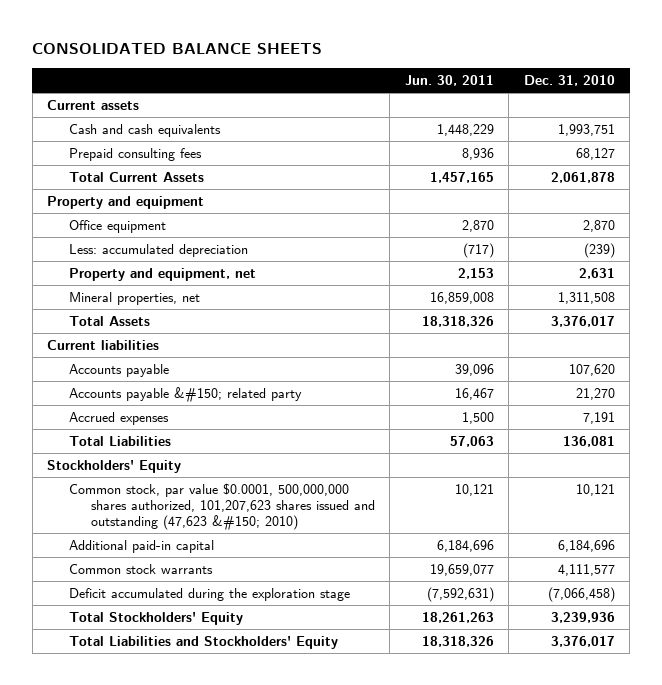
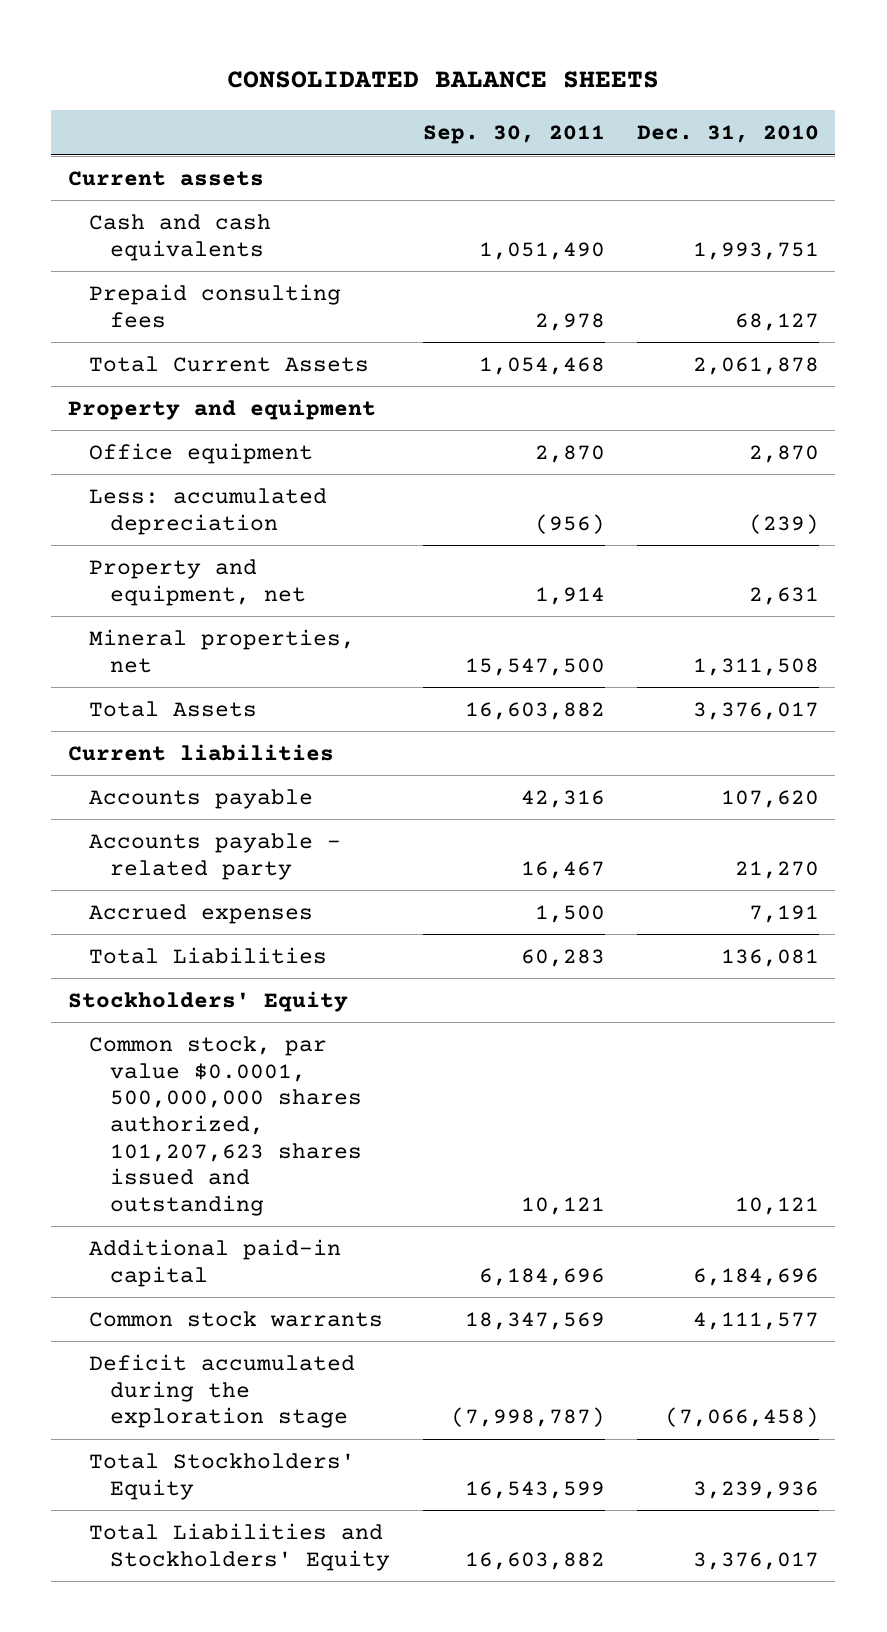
- | Jun. 30, 2011 | Dec. 31, 2010
+ | Sep. 30, 2011 | Dec. 31, 2010
- Accounts payable &#150; related party | 16,467 | 21,270
+ Accounts payable - related party | 16,467 | 21,270
- Common stock, par value $0.0001, 500,000,000 shares authorized, 101,207,623 shares issued and outstanding (47,623 &#150; 2010) | 10,121 | 10,121
+ Common stock, par value $0.0001, 500,000,000 shares authorized, 101,207,623 shares issued and outstanding | 10,121 | 10,121

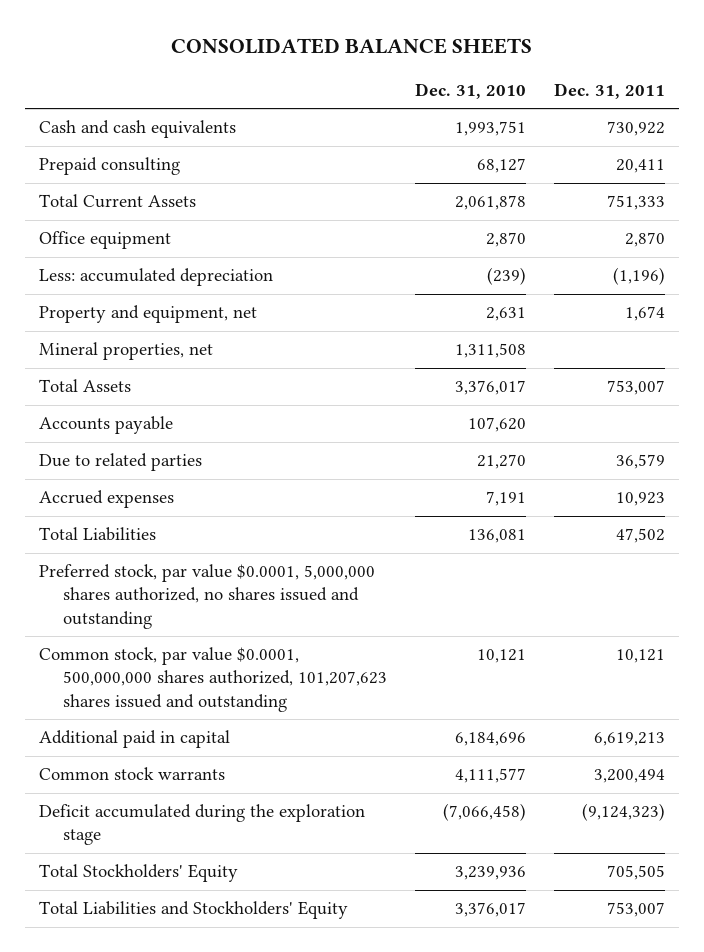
- | Sep. 30, 2011 | Dec. 31, 2010
+ | Dec. 31, 2010 | Dec. 31, 2011
- Current assets
- Prepaid consulting fees | 2,978 | 68,127
+ Prepaid consulting | 68,127 | 20,411
- Property and equipment
- Current liabilities
- Accounts payable - related party | 16,467 | 21,270
+ Due to related parties | 21,270 | 36,579
- Stockholders' Equity
+ Preferred stock, par value $0.0001, 5,000,000 shares authorized, no shares issued and outstanding
- Additional paid-in capital | 6,184,696 | 6,184,696
+ Additional paid in capital | 6,184,696 | 6,619,213

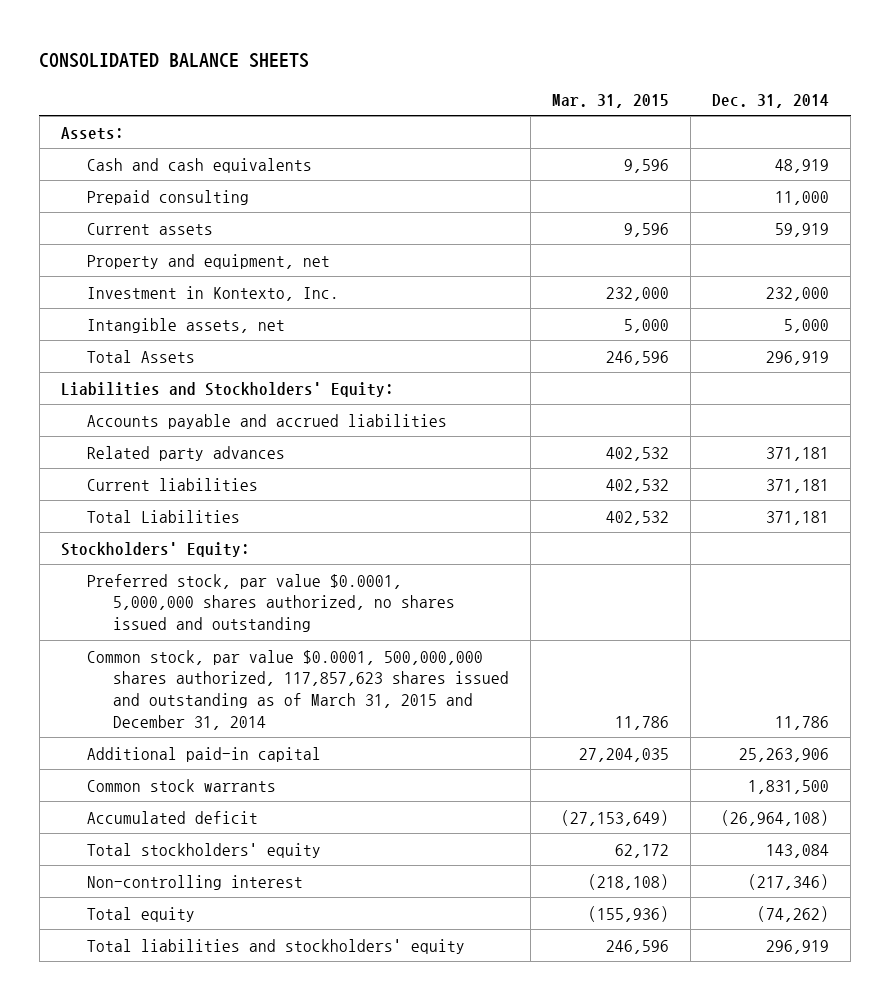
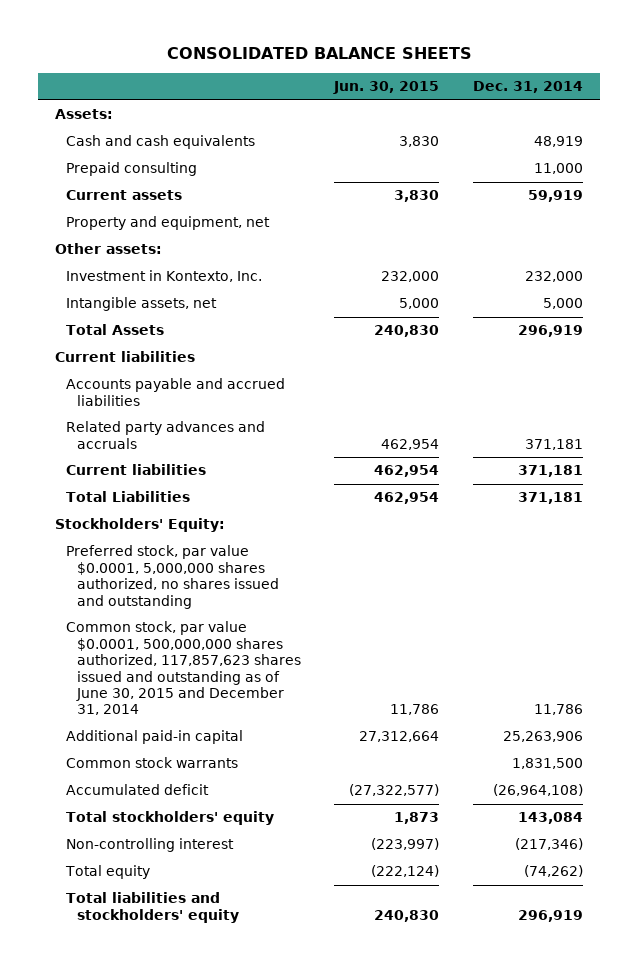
- | Mar. 31, 2015 | Dec. 31, 2014
+ | Jun. 30, 2015 | Dec. 31, 2014
+ Other assets:
- Liabilities and Stockholders' Equity:
+ Current liabilities
- Related party advances | 402,532 | 371,181
+ Related party advances and accruals | 462,954 | 371,181
- Common stock, par value $0.0001, 500,000,000 shares authorized, 117,857,623 shares issued and outstanding as of March 31, 2015 and December 31, 2014 | 11,786 | 11,786
+ Common stock, par value $0.0001, 500,000,000 shares authorized, 117,857,623 shares issued and outstanding as of June 30, 2015 and December 31, 2014 | 11,786 | 11,786

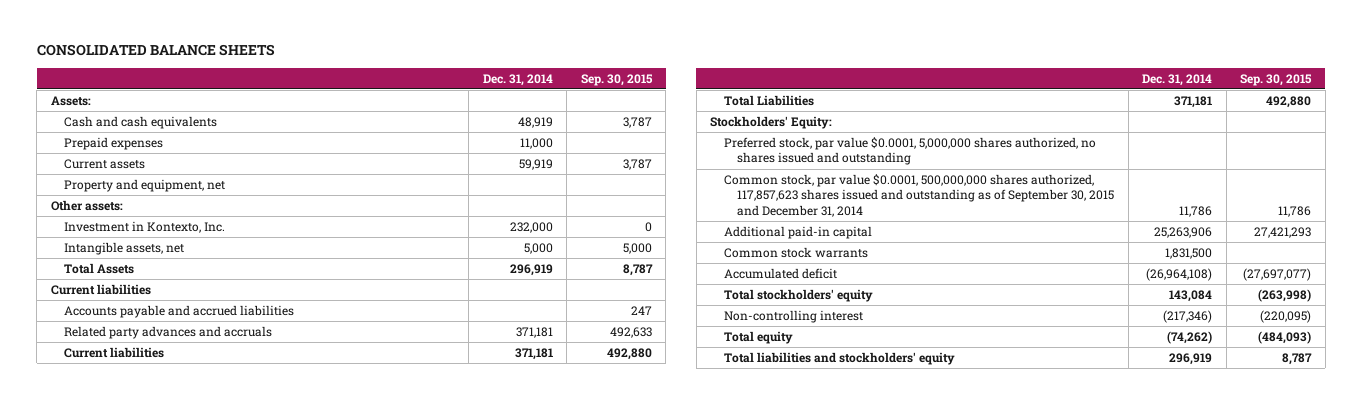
- | Jun. 30, 2015 | Dec. 31, 2014
+ | Dec. 31, 2014 | Sep. 30, 2015
- Prepaid consulting | | 11,000
+ Prepaid expenses | 11,000 |
- Common stock, par value $0.0001, 500,000,000 shares authorized, 117,857,623 shares issued and outstanding as of June 30, 2015 and December 31, 2014 | 11,786 | 11,786
+ Common stock, par value $0.0001, 500,000,000 shares authorized, 117,857,623 shares issued and outstanding as of September 30, 2015 and December 31, 2014 | 11,786 | 11,786

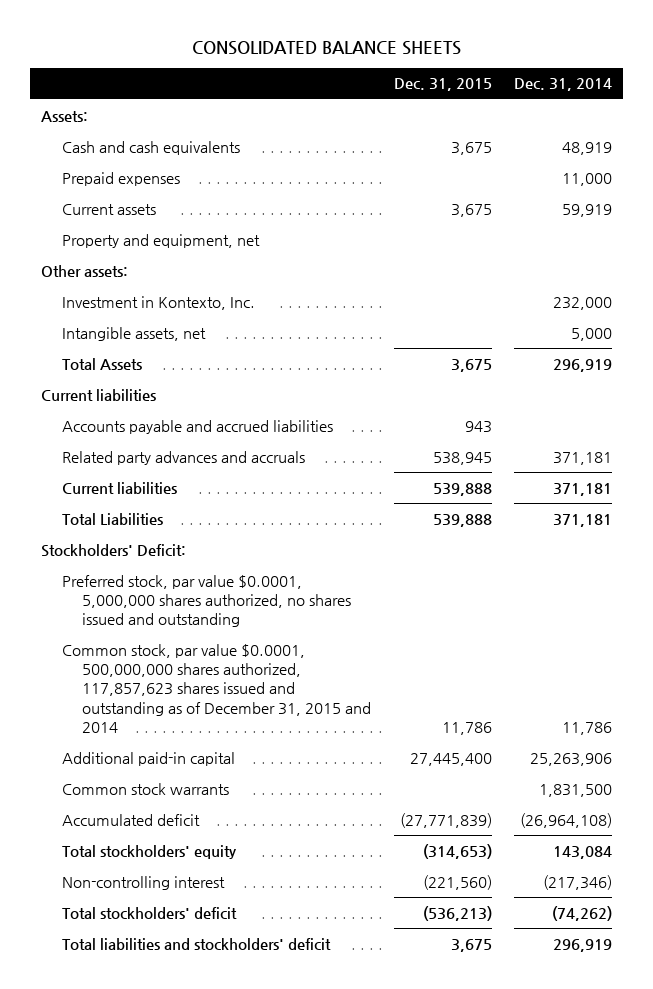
- | Dec. 31, 2014 | Sep. 30, 2015
+ | Dec. 31, 2015 | Dec. 31, 2014
- Stockholders' Equity:
+ Stockholders' Deficit:
- Common stock, par value $0.0001, 500,000,000 shares authorized, 117,857,623 shares issued and outstanding as of September 30, 2015 and December 31, 2014 | 11,786 | 11,786
+ Common stock, par value $0.0001, 500,000,000 shares authorized, 117,857,623 shares issued and outstanding as of December 31, 2015 and 2014 | 11,786 | 11,786
- Total equity | (74,262) | (484,093)
- Total liabilities and stockholders' equity | 296,919 | 8,787
+ Total stockholders' deficit | (536,213) | (74,262)
+ Total liabilities and stockholders' deficit | 3,675 | 296,919

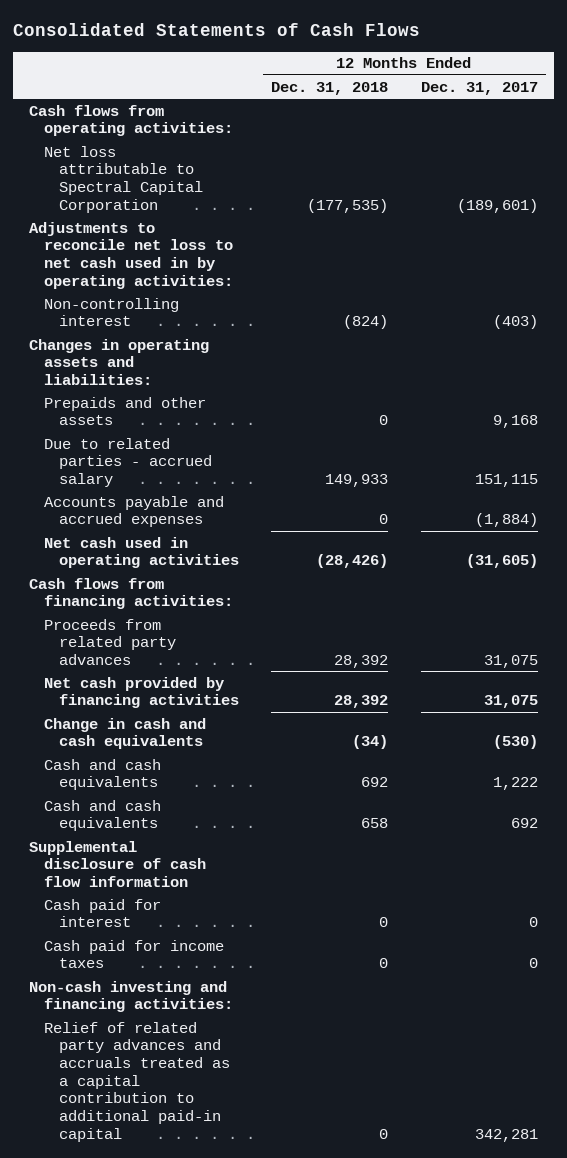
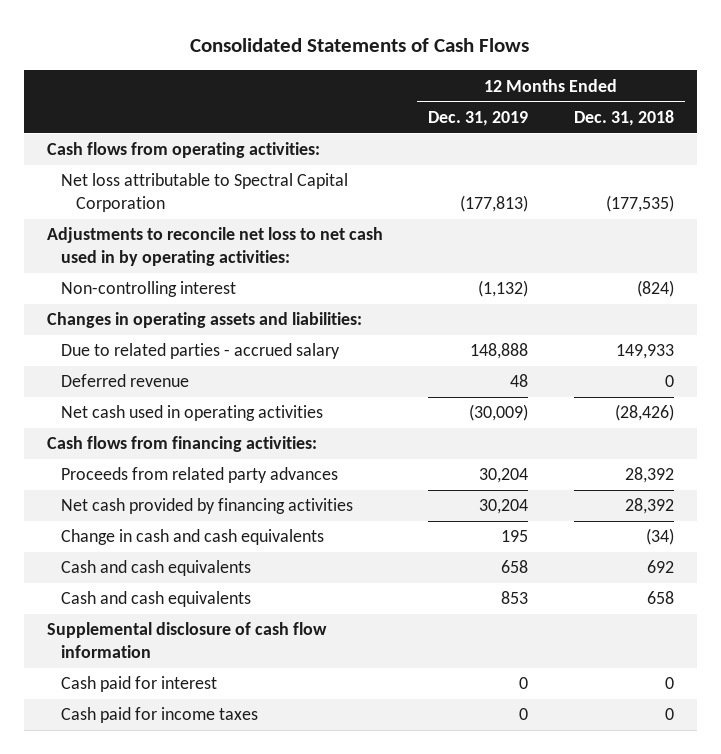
- | 12 Months Ended Dec. 31, 2018 | 12 Months Ended Dec. 31, 2017
+ | 12 Months Ended Dec. 31, 2019 | 12 Months Ended Dec. 31, 2018
- Prepaids and other assets | 0 | 9,168
- Accounts payable and accrued expenses | 0 | (1,884)
+ Deferred revenue | 48 | 0
- Non-cash investing and financing activities:
- Relief of related party advances and accruals treated as a capital contribution to additional paid-in capital | 0 | 342,281

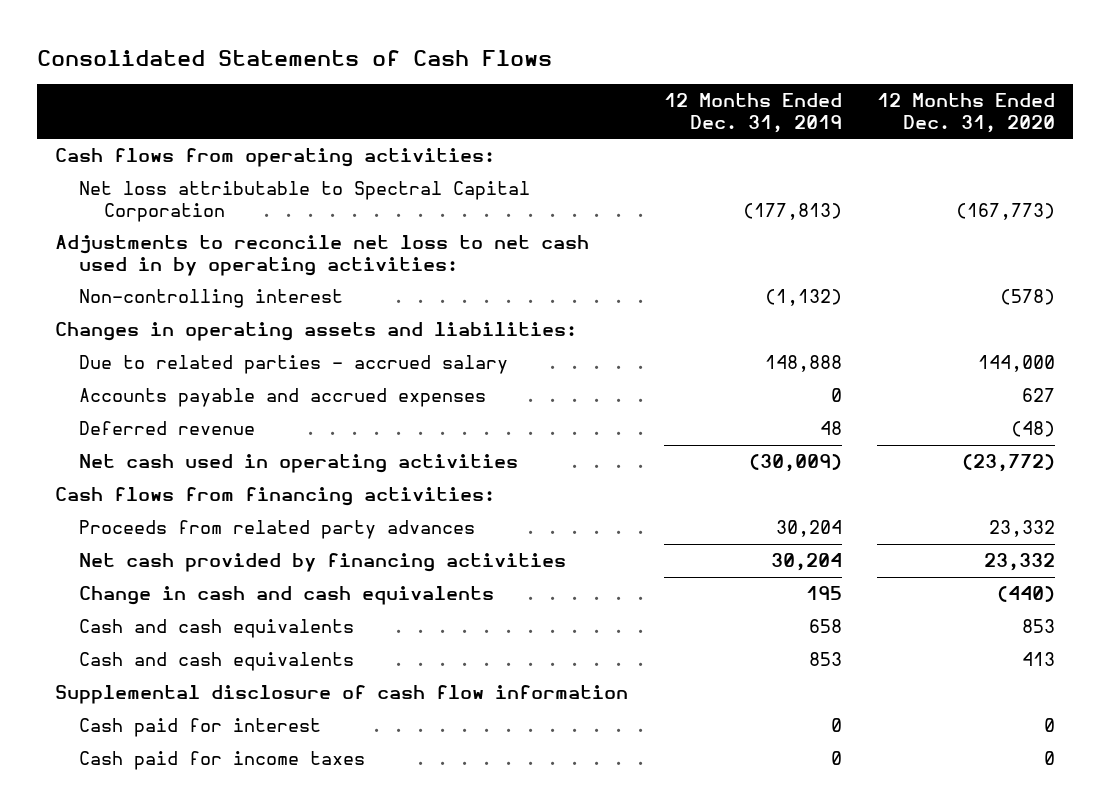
- | 12 Months Ended Dec. 31, 2019 | 12 Months Ended Dec. 31, 2018
+ | 12 Months Ended Dec. 31, 2019 | 12 Months Ended Dec. 31, 2020
+ Accounts payable and accrued expenses | 0 | 627

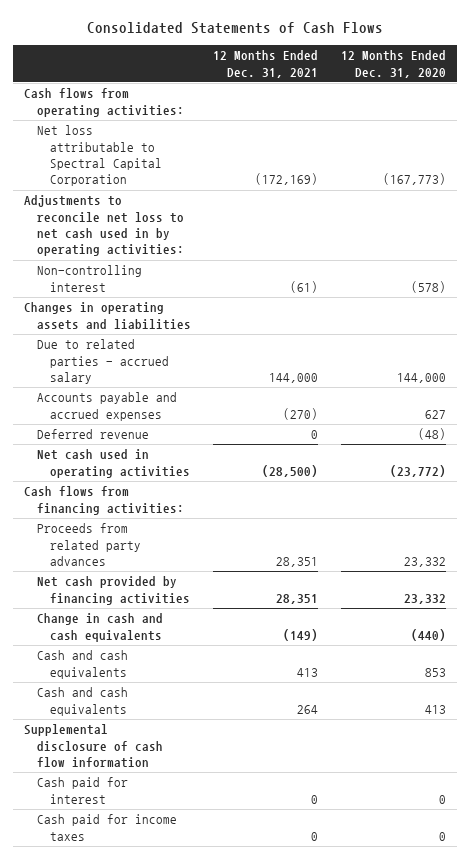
- | 12 Months Ended Dec. 31, 2019 | 12 Months Ended Dec. 31, 2020
+ | 12 Months Ended Dec. 31, 2021 | 12 Months Ended Dec. 31, 2020
- Changes in operating assets and liabilities:
+ Changes in operating assets and liabilities

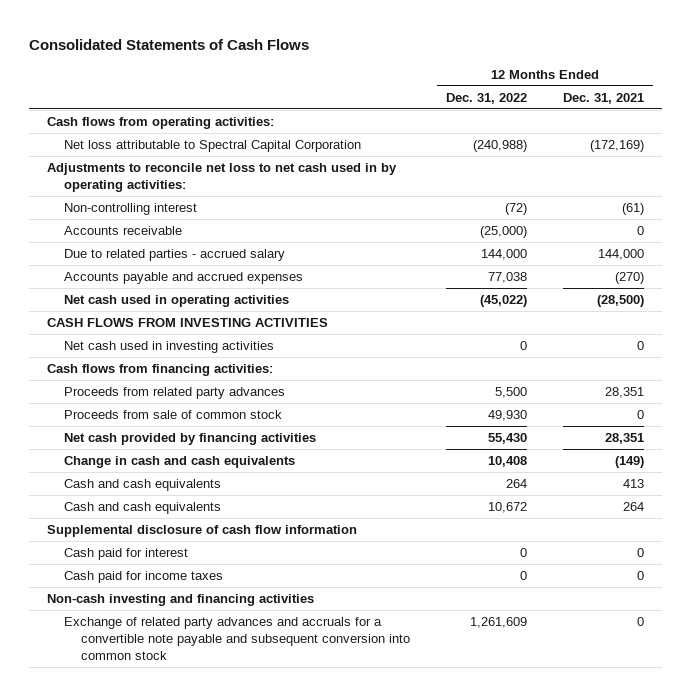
- | 12 Months Ended Dec. 31, 2021 | 12 Months Ended Dec. 31, 2020
+ | 12 Months Ended Dec. 31, 2022 | 12 Months Ended Dec. 31, 2021
- Changes in operating assets and liabilities
+ Accounts receivable | (25,000) | 0
- Deferred revenue | 0 | (48)
+ CASH FLOWS FROM INVESTING ACTIVITIES
+ Net cash used in investing activities | 0 | 0
+ Proceeds from sale of common stock | 49,930 | 0
+ Non-cash investing and financing activities
+ Exchange of related party advances and accruals for a convertible note payable and subsequent conversion into common stock | 1,261,609 | 0

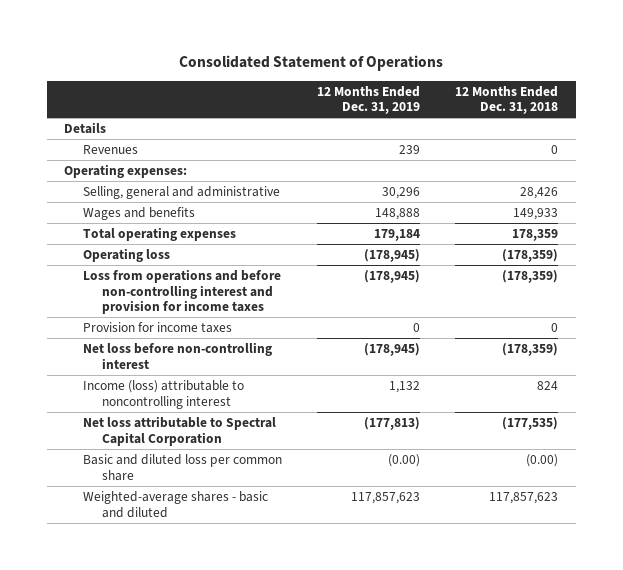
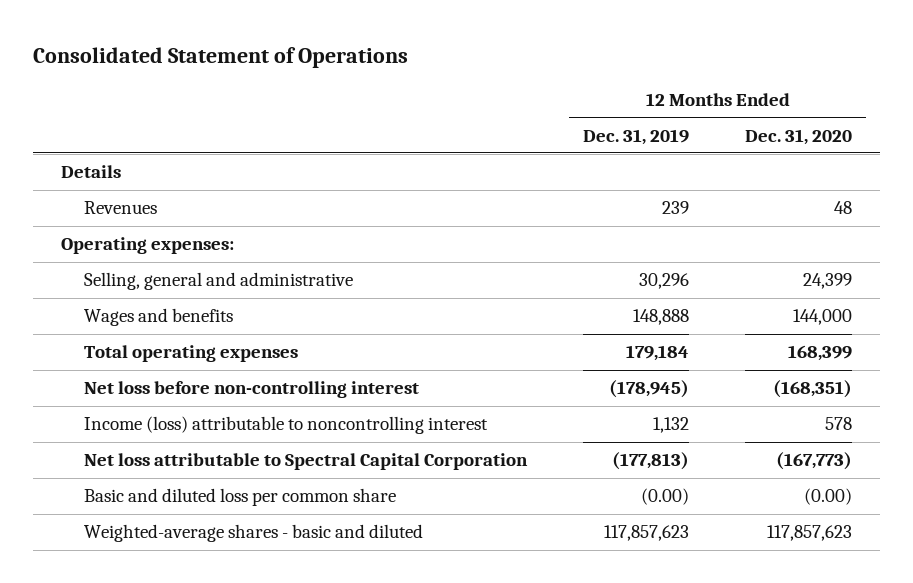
- | 12 Months Ended Dec. 31, 2019 | 12 Months Ended Dec. 31, 2018
+ | 12 Months Ended Dec. 31, 2019 | 12 Months Ended Dec. 31, 2020
- Operating loss | (178,945) | (178,359)
- Loss from operations and before non-controlling interest and provision for income taxes | (178,945) | (178,359)
- Provision for income taxes | 0 | 0

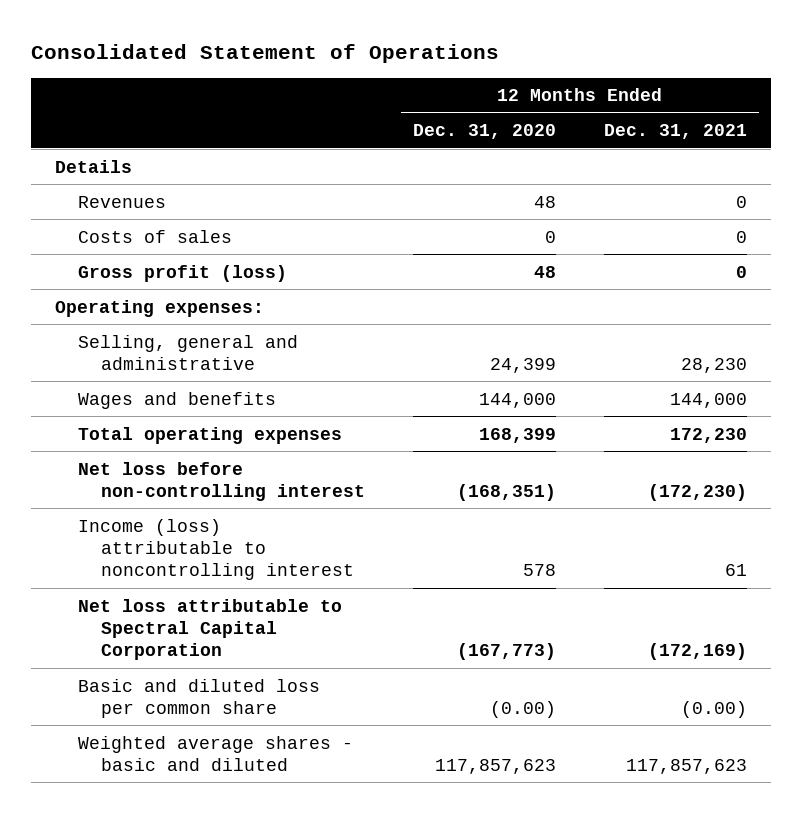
- | 12 Months Ended Dec. 31, 2019 | 12 Months Ended Dec. 31, 2020
+ | 12 Months Ended Dec. 31, 2020 | 12 Months Ended Dec. 31, 2021
+ Costs of sales | 0 | 0
+ Gross profit (loss) | 48 | 0
- Weighted-average shares - basic and diluted | 117,857,623 | 117,857,623
+ Weighted average shares - basic and diluted | 117,857,623 | 117,857,623

